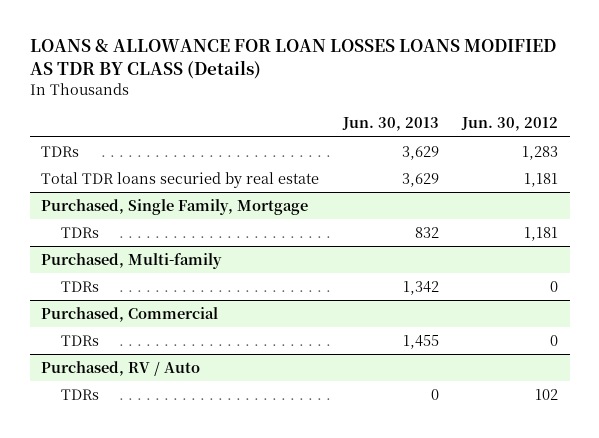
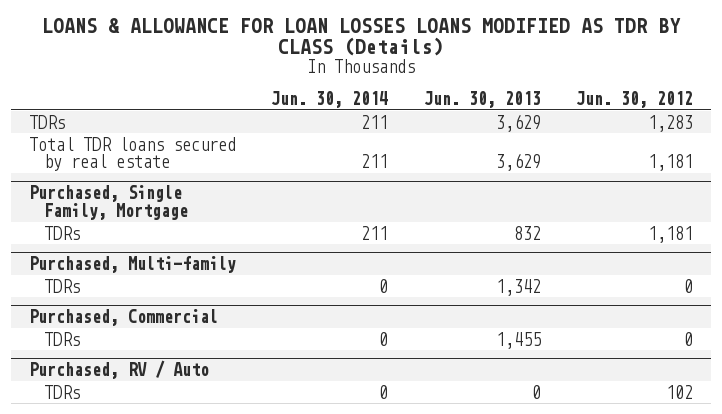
- | Jun. 30, 2013 | Jun. 30, 2012
+ | Jun. 30, 2014 | Jun. 30, 2013 | Jun. 30, 2012
- Total TDR loans securied by real estate | 3,629 | 1,181
+ Total TDR loans secured by real estate | 211 | 3,629 | 1,181

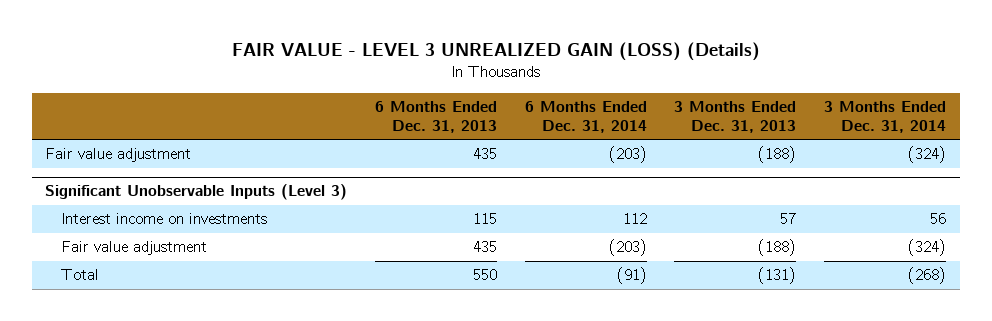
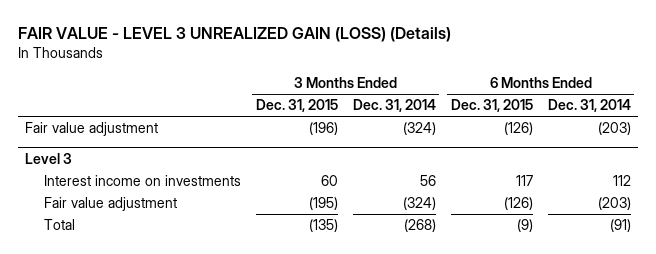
- | 6 Months Ended Dec. 31, 2013 | 6 Months Ended Dec. 31, 2014 | 3 Months Ended Dec. 31, 2013 | 3 Months Ended Dec. 31, 2014
+ | 3 Months Ended Dec. 31, 2015 | 3 Months Ended Dec. 31, 2014 | 6 Months Ended Dec. 31, 2015 | 6 Months Ended Dec. 31, 2014
- Significant Unobservable Inputs (Level 3)
+ Level 3

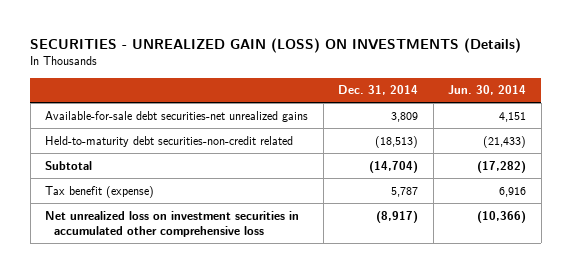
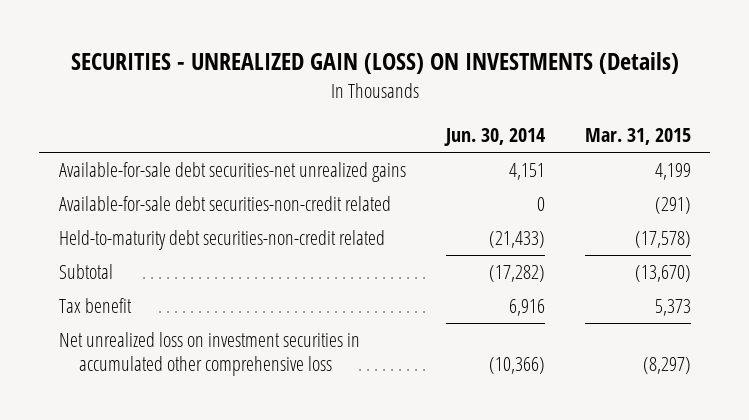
- | Dec. 31, 2014 | Jun. 30, 2014
+ | Jun. 30, 2014 | Mar. 31, 2015
+ Available-for-sale debt securities-non-credit related | 0 | (291)
- Tax benefit (expense) | 5,787 | 6,916
+ Tax benefit | 6,916 | 5,373

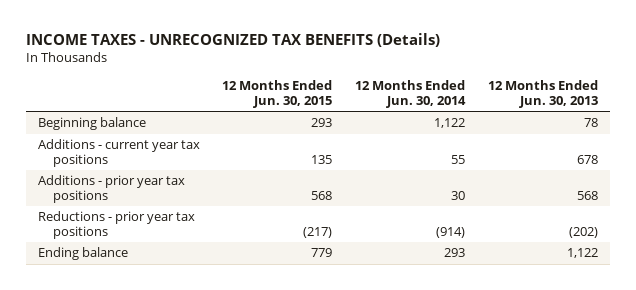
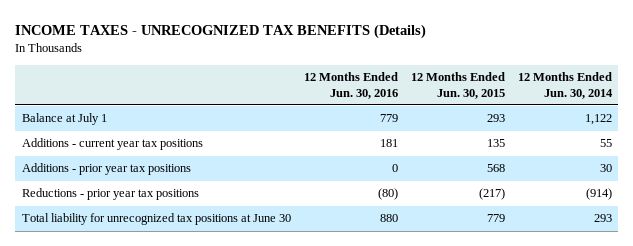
- | 12 Months Ended Jun. 30, 2015 | 12 Months Ended Jun. 30, 2014 | 12 Months Ended Jun. 30, 2013
+ | 12 Months Ended Jun. 30, 2016 | 12 Months Ended Jun. 30, 2015 | 12 Months Ended Jun. 30, 2014
- Beginning balance | 293 | 1,122 | 78
+ Balance at July 1 | 779 | 293 | 1,122
- Ending balance | 779 | 293 | 1,122
+ Total liability for unrecognized tax positions at June 30 | 880 | 779 | 293

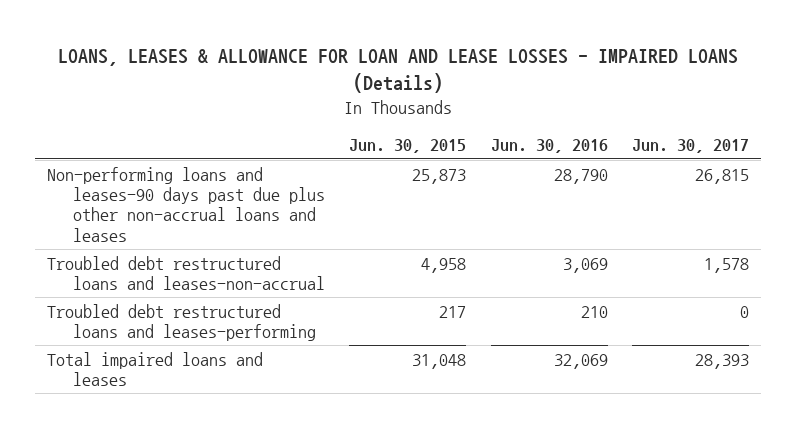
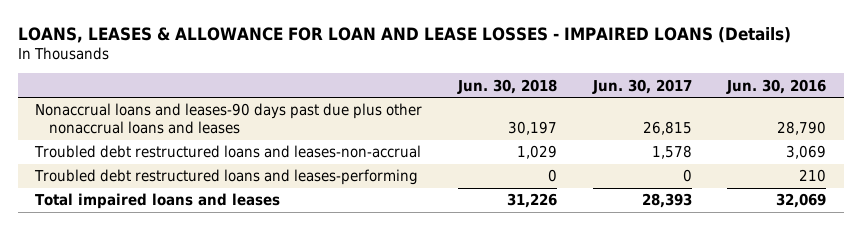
- | Jun. 30, 2015 | Jun. 30, 2016 | Jun. 30, 2017
+ | Jun. 30, 2018 | Jun. 30, 2017 | Jun. 30, 2016
- Non-performing loans and leases-90 days past due plus other non-accrual loans and leases | 25,873 | 28,790 | 26,815
+ Nonaccrual loans and leases-90 days past due plus other nonaccrual loans and leases | 30,197 | 26,815 | 28,790

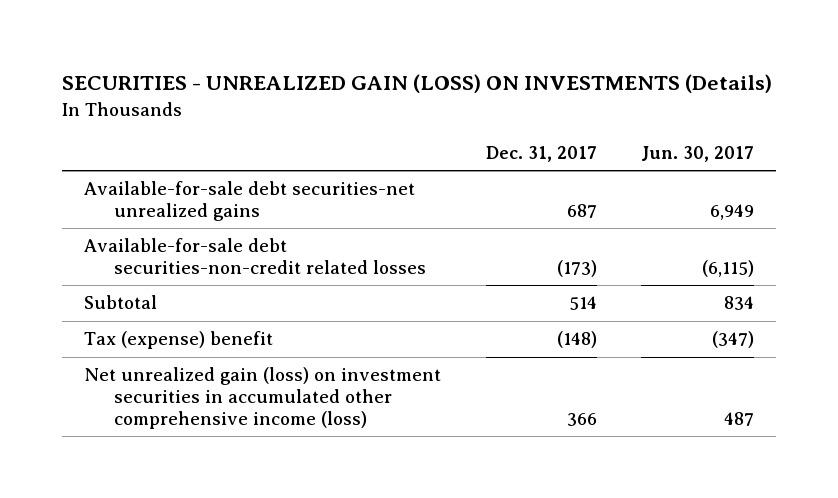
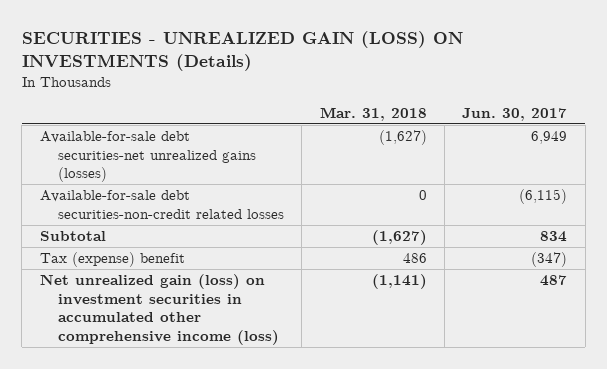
- | Dec. 31, 2017 | Jun. 30, 2017
+ | Mar. 31, 2018 | Jun. 30, 2017
- Available-for-sale debt securities-net unrealized gains | 687 | 6,949
+ Available-for-sale debt securities-net unrealized gains (losses) | (1,627) | 6,949

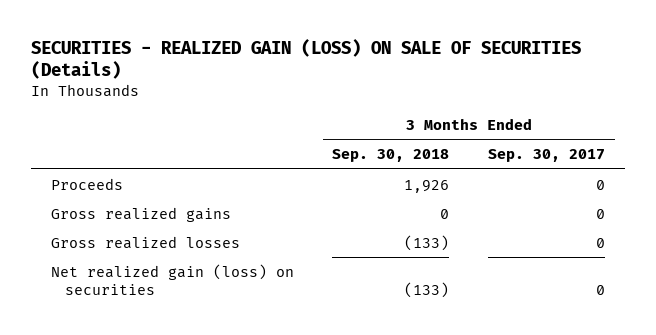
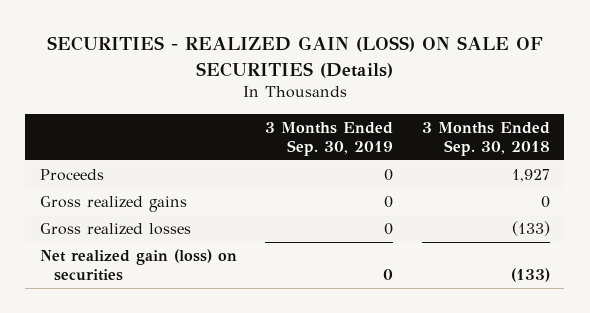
- | 3 Months Ended Sep. 30, 2018 | 3 Months Ended Sep. 30, 2017
+ | 3 Months Ended Sep. 30, 2019 | 3 Months Ended Sep. 30, 2018
- Proceeds | 1,926 | 0
+ Proceeds | 0 | 1,927

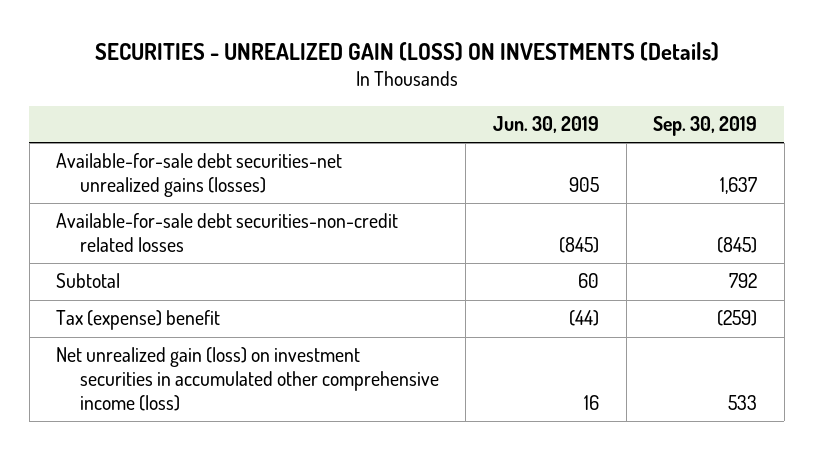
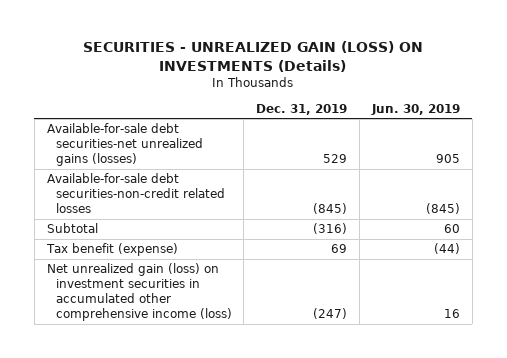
- | Jun. 30, 2019 | Sep. 30, 2019
+ | Dec. 31, 2019 | Jun. 30, 2019
- Tax (expense) benefit | (44) | (259)
+ Tax benefit (expense) | 69 | (44)

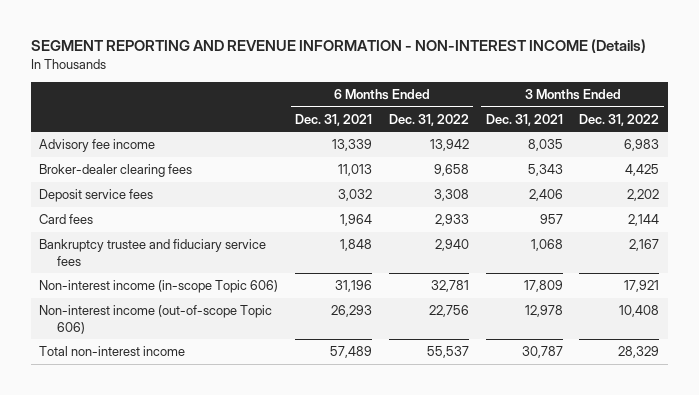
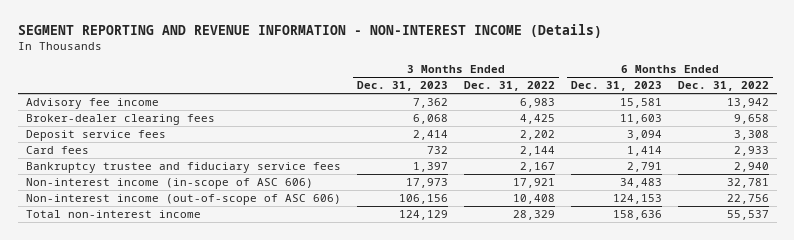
- | 6 Months Ended Dec. 31, 2021 | 6 Months Ended Dec. 31, 2022 | 3 Months Ended Dec. 31, 2021 | 3 Months Ended Dec. 31, 2022
+ | 3 Months Ended Dec. 31, 2023 | 3 Months Ended Dec. 31, 2022 | 6 Months Ended Dec. 31, 2023 | 6 Months Ended Dec. 31, 2022
- Non-interest income (in-scope Topic 606) | 31,196 | 32,781 | 17,809 | 17,921
- Non-interest income (out-of-scope Topic 606) | 26,293 | 22,756 | 12,978 | 10,408
+ Non-interest income (in-scope of ASC 606) | 17,973 | 17,921 | 34,483 | 32,781
+ Non-interest income (out-of-scope of ASC 606) | 106,156 | 10,408 | 124,153 | 22,756

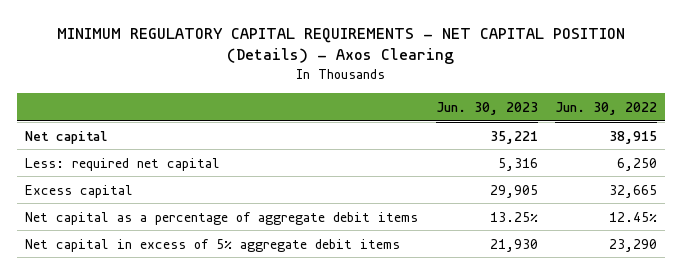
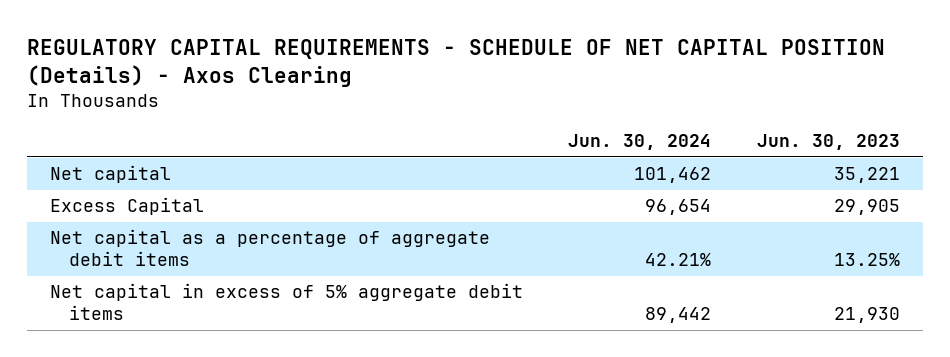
- MINIMUM REGULATORY CAPITAL REQUIREMENTS - NET CAPITAL POSITION (Details) - Axos Clearing
+ REGULATORY CAPITAL REQUIREMENTS - SCHEDULE OF NET CAPITAL POSITION (Details) - Axos Clearing
- | Jun. 30, 2023 | Jun. 30, 2022
+ | Jun. 30, 2024 | Jun. 30, 2023
- Less: required net capital | 5,316 | 6,250
- Excess capital | 29,905 | 32,665
+ Excess Capital | 96,654 | 29,905

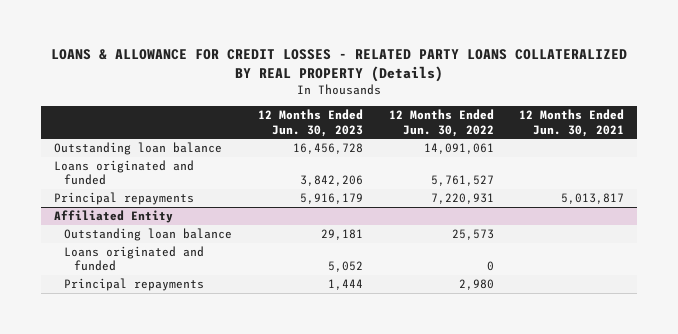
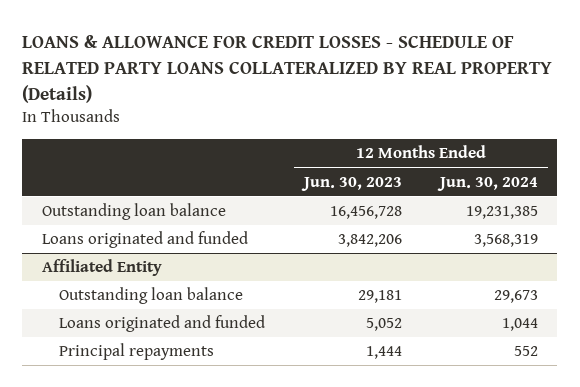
- LOANS & ALLOWANCE FOR CREDIT LOSSES - RELATED PARTY LOANS COLLATERALIZED BY REAL PROPERTY (Details)
+ LOANS & ALLOWANCE FOR CREDIT LOSSES - SCHEDULE OF RELATED PARTY LOANS COLLATERALIZED BY REAL PROPERTY (Details)
- | 12 Months Ended Jun. 30, 2023 | 12 Months Ended Jun. 30, 2022 | 12 Months Ended Jun. 30, 2021
+ | 12 Months Ended Jun. 30, 2023 | 12 Months Ended Jun. 30, 2024
- Principal repayments | 5,916,179 | 7,220,931 | 5,013,817

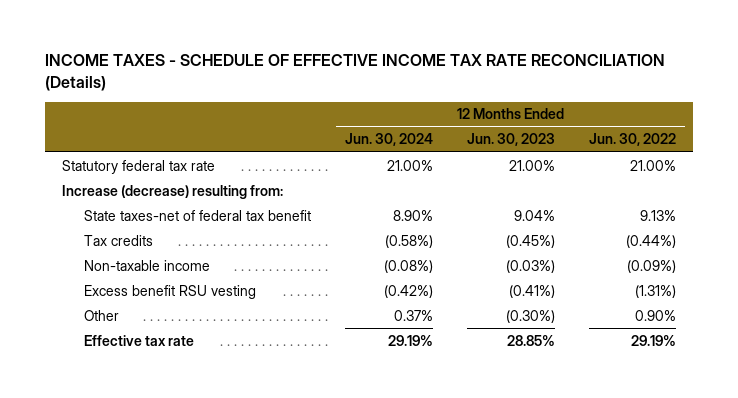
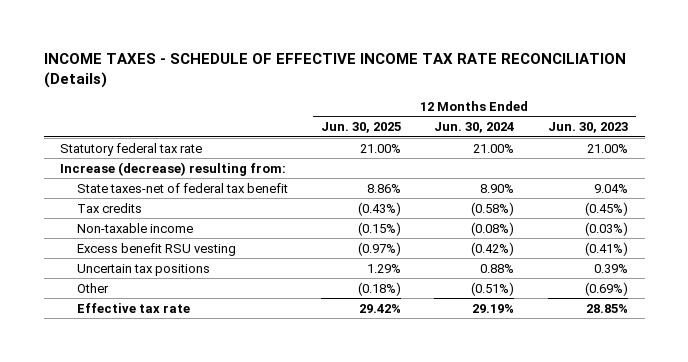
- | 12 Months Ended Jun. 30, 2024 | 12 Months Ended Jun. 30, 2023 | 12 Months Ended Jun. 30, 2022
+ | 12 Months Ended Jun. 30, 2025 | 12 Months Ended Jun. 30, 2024 | 12 Months Ended Jun. 30, 2023
- Other | 0.37% | (0.30%) | 0.90%
+ Uncertain tax positions | 1.29% | 0.88% | 0.39%
+ Other | (0.18%) | (0.51%) | (0.69%)

